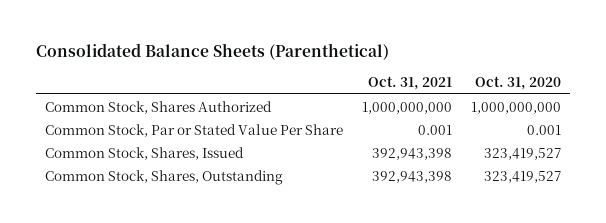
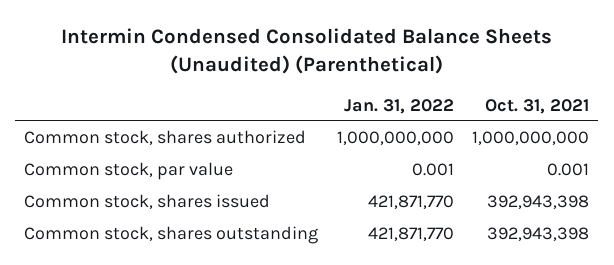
- Consolidated Balance Sheets (Parenthetical)
+ Intermin Condensed Consolidated Balance Sheets (Unaudited) (Parenthetical)
- | Oct. 31, 2021 | Oct. 31, 2020
+ | Jan. 31, 2022 | Oct. 31, 2021
- Common Stock, Shares Authorized | 1,000,000,000 | 1,000,000,000
- Common Stock, Par or Stated Value Per Share | 0.001 | 0.001
- Common Stock, Shares, Issued | 392,943,398 | 323,419,527
- Common Stock, Shares, Outstanding | 392,943,398 | 323,419,527
+ Common stock, shares authorized | 1,000,000,000 | 1,000,000,000
+ Common stock, par value | 0.001 | 0.001
+ Common stock, shares issued | 421,871,770 | 392,943,398
+ Common stock, shares outstanding | 421,871,770 | 392,943,398

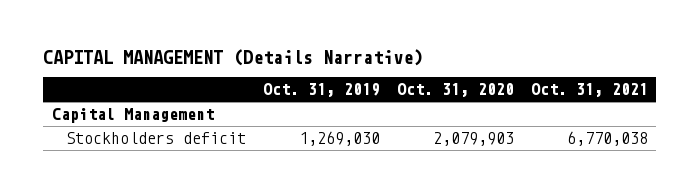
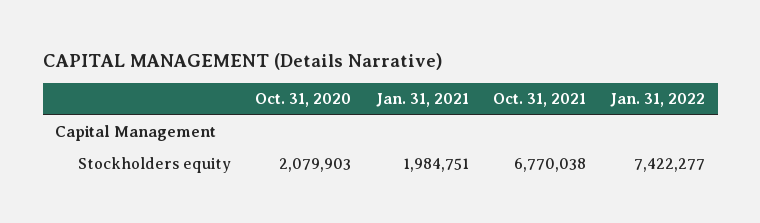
- | Oct. 31, 2019 | Oct. 31, 2020 | Oct. 31, 2021
+ | Oct. 31, 2020 | Jan. 31, 2021 | Oct. 31, 2021 | Jan. 31, 2022
- Stockholders deficit | 1,269,030 | 2,079,903 | 6,770,038
+ Stockholders equity | 2,079,903 | 1,984,751 | 6,770,038 | 7,422,277

